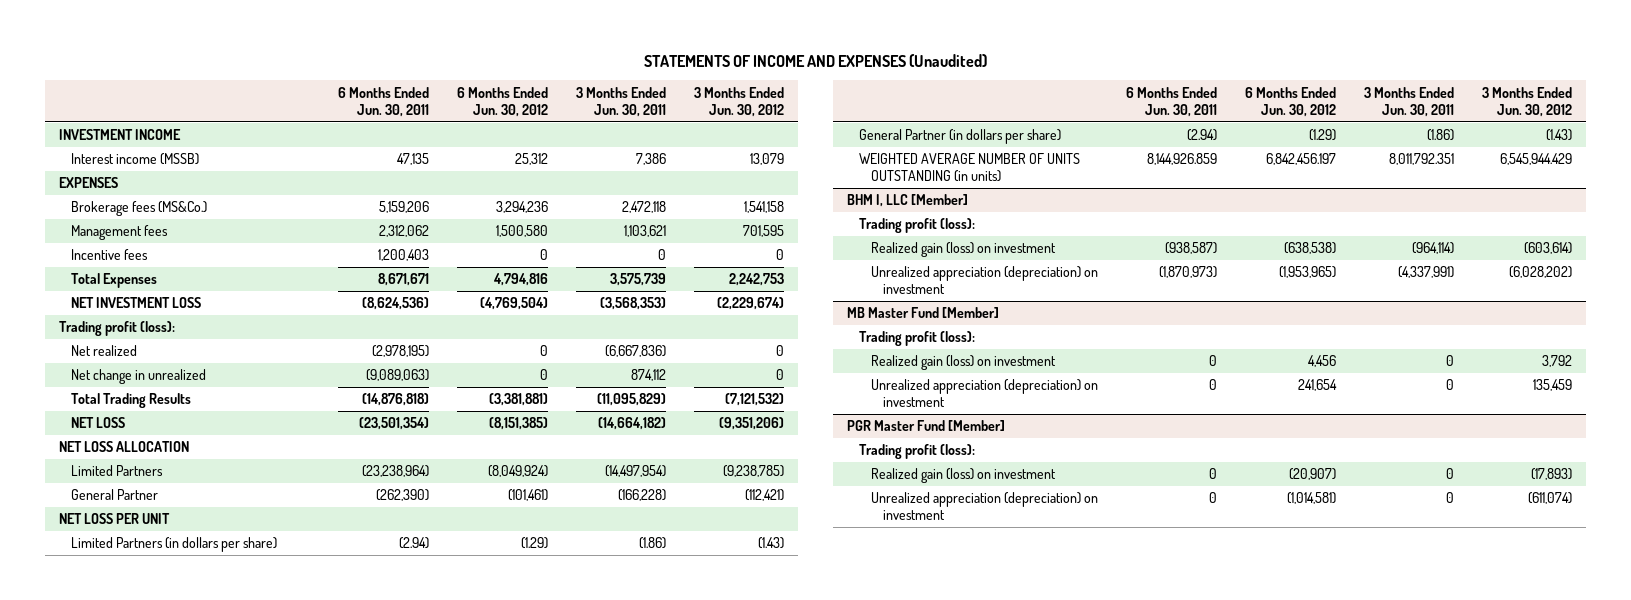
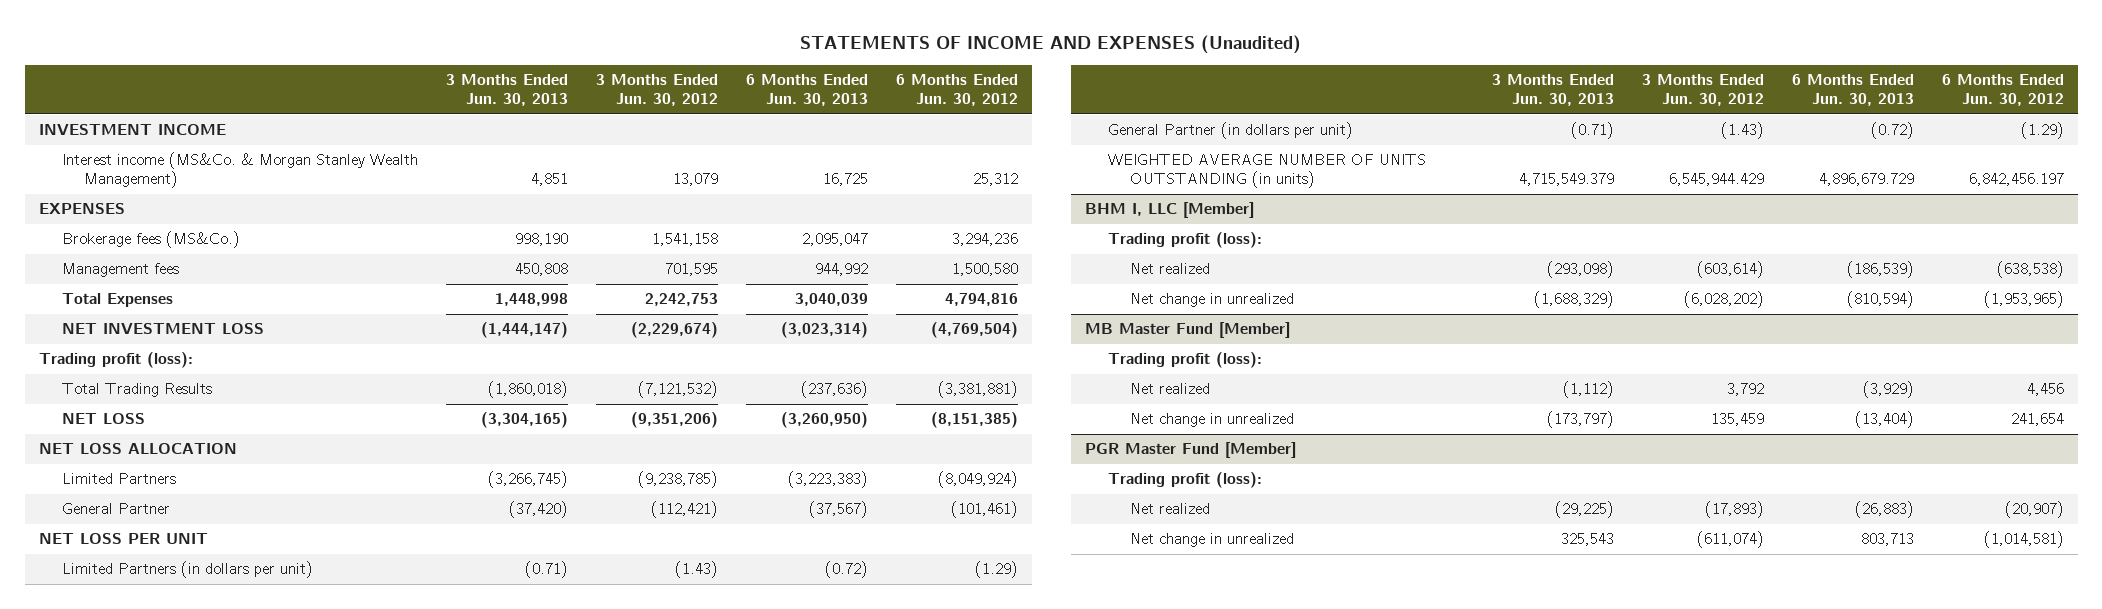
- | 6 Months Ended Jun. 30, 2011 | 6 Months Ended Jun. 30, 2012 | 3 Months Ended Jun. 30, 2011 | 3 Months Ended Jun. 30, 2012
+ | 3 Months Ended Jun. 30, 2013 | 3 Months Ended Jun. 30, 2012 | 6 Months Ended Jun. 30, 2013 | 6 Months Ended Jun. 30, 2012
- Interest income (MSSB) | 47,135 | 25,312 | 7,386 | 13,079
+ Interest income (MS&Co. & Morgan Stanley Wealth Management) | 4,851 | 13,079 | 16,725 | 25,312
- Incentive fees | 1,200,403 | 0 | 0 | 0
- Net realized | (2,978,195) | 0 | (6,667,836) | 0
- Net change in unrealized | (9,089,063) | 0 | 874,112 | 0
- Limited Partners (in dollars per share) | (2.94) | (1.29) | (1.86) | (1.43)
- General Partner (in dollars per share) | (2.94) | (1.29) | (1.86) | (1.43)
+ Limited Partners (in dollars per unit) | (0.71) | (1.43) | (0.72) | (1.29)
+ General Partner (in dollars per unit) | (0.71) | (1.43) | (0.72) | (1.29)
@ BHM I, LLC [Member]
- Realized gain (loss) on investment | (938,587) | (638,538) | (964,114) | (603,614)
- Unrealized appreciation (depreciation) on investment | (1,870,973) | (1,953,965) | (4,337,991) | (6,028,202)
+ Net realized | (293,098) | (603,614) | (186,539) | (638,538)
+ Net change in unrealized | (1,688,329) | (6,028,202) | (810,594) | (1,953,965)
@ MB Master Fund [Member]
- Realized gain (loss) on investment | 0 | 4,456 | 0 | 3,792
- Unrealized appreciation (depreciation) on investment | 0 | 241,654 | 0 | 135,459
+ Net realized | (1,112) | 3,792 | (3,929) | 4,456
+ Net change in unrealized | (173,797) | 135,459 | (13,404) | 241,654
@ PGR Master Fund [Member]
- Realized gain (loss) on investment | 0 | (20,907) | 0 | (17,893)
- Unrealized appreciation (depreciation) on investment | 0 | (1,014,581) | 0 | (611,074)
+ Net realized | (29,225) | (17,893) | (26,883) | (20,907)
+ Net change in unrealized | 325,543 | (611,074) | 803,713 | (1,014,581)

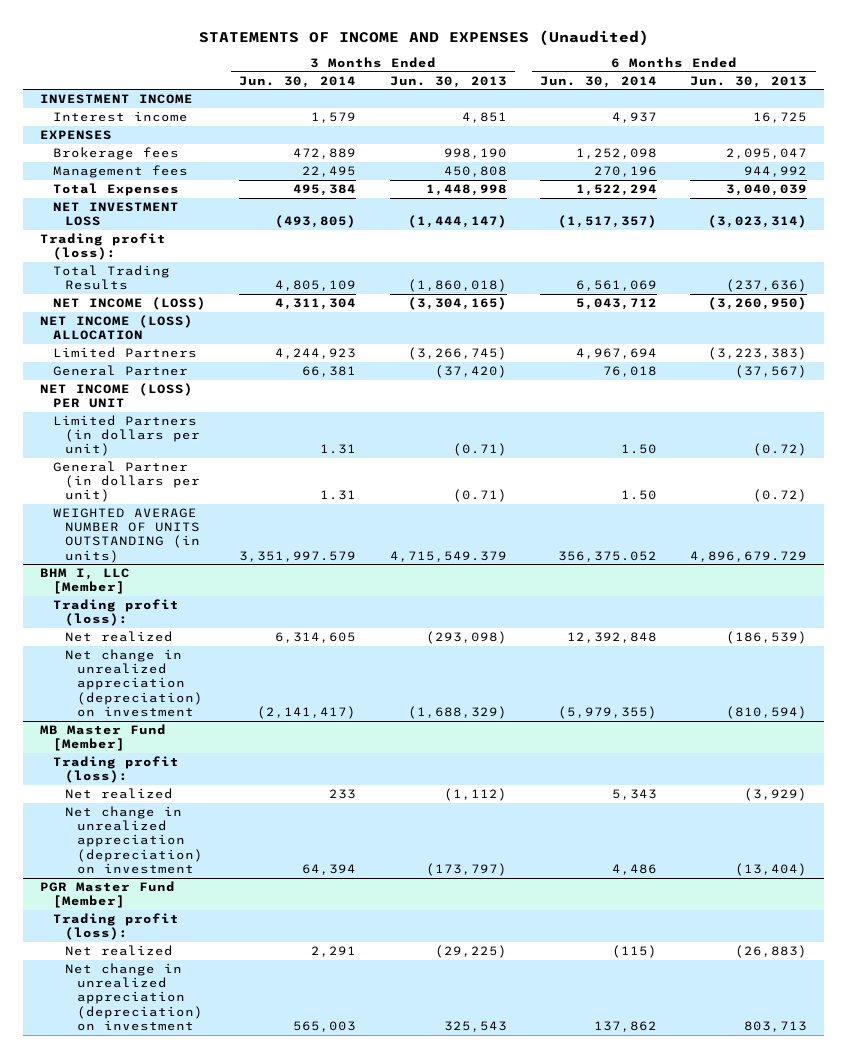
- | 3 Months Ended Jun. 30, 2013 | 3 Months Ended Jun. 30, 2012 | 6 Months Ended Jun. 30, 2013 | 6 Months Ended Jun. 30, 2012
+ | 3 Months Ended Jun. 30, 2014 | 3 Months Ended Jun. 30, 2013 | 6 Months Ended Jun. 30, 2014 | 6 Months Ended Jun. 30, 2013
- Interest income (MS&Co. & Morgan Stanley Wealth Management) | 4,851 | 13,079 | 16,725 | 25,312
+ Interest income | 1,579 | 4,851 | 4,937 | 16,725
- Brokerage fees (MS&Co.) | 998,190 | 1,541,158 | 2,095,047 | 3,294,236
+ Brokerage fees | 472,889 | 998,190 | 1,252,098 | 2,095,047
- NET LOSS | (3,304,165) | (9,351,206) | (3,260,950) | (8,151,385)
- NET LOSS ALLOCATION
+ NET INCOME (LOSS) | 4,311,304 | (3,304,165) | 5,043,712 | (3,260,950)
+ NET INCOME (LOSS) ALLOCATION
- NET LOSS PER UNIT
+ NET INCOME (LOSS) PER UNIT
@ BHM I, LLC [Member]
- Net change in unrealized | (1,688,329) | (6,028,202) | (810,594) | (1,953,965)
+ Net change in unrealized appreciation (depreciation) on investment | (2,141,417) | (1,688,329) | (5,979,355) | (810,594)
@ MB Master Fund [Member]
- Net change in unrealized | (173,797) | 135,459 | (13,404) | 241,654
+ Net change in unrealized appreciation (depreciation) on investment | 64,394 | (173,797) | 4,486 | (13,404)
@ PGR Master Fund [Member]
- Net change in unrealized | 325,543 | (611,074) | 803,713 | (1,014,581)
+ Net change in unrealized appreciation (depreciation) on investment | 565,003 | 325,543 | 137,862 | 803,713

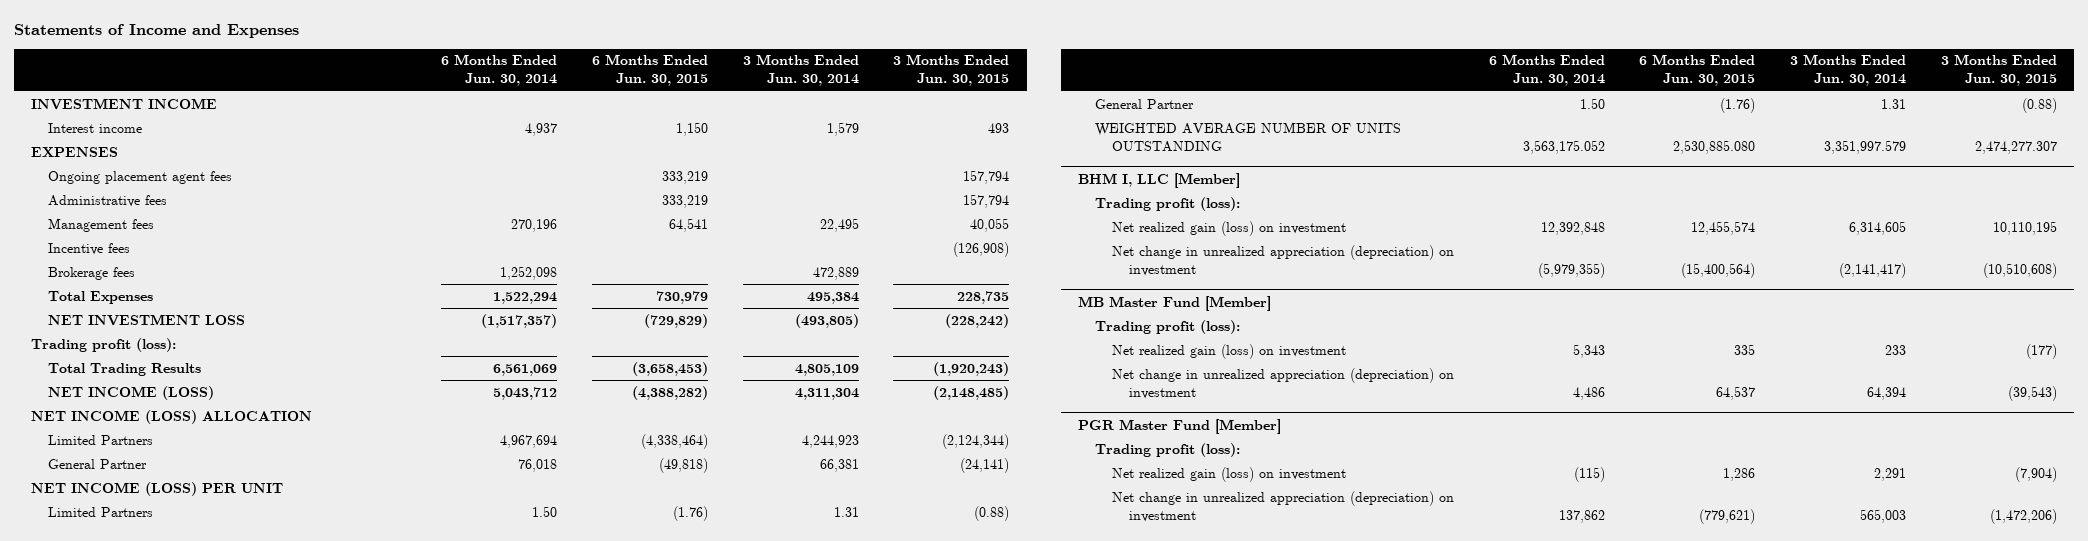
- STATEMENTS OF INCOME AND EXPENSES (Unaudited)
+ Statements of Income and Expenses
- | 3 Months Ended Jun. 30, 2014 | 3 Months Ended Jun. 30, 2013 | 6 Months Ended Jun. 30, 2014 | 6 Months Ended Jun. 30, 2013
+ | 6 Months Ended Jun. 30, 2014 | 6 Months Ended Jun. 30, 2015 | 3 Months Ended Jun. 30, 2014 | 3 Months Ended Jun. 30, 2015
+ Ongoing placement agent fees | | 333,219 | | 157,794
+ Administrative fees | | 333,219 | | 157,794
+ Incentive fees | | | | (126,908)
moved down: Brokerage fees | 1,252,098 | | 472,889 |
- Limited Partners (in dollars per unit) | 1.31 | (0.71) | 1.50 | (0.72)
- General Partner (in dollars per unit) | 1.31 | (0.71) | 1.50 | (0.72)
- WEIGHTED AVERAGE NUMBER OF UNITS OUTSTANDING (in units) | 3,351,997.579 | 4,715,549.379 | 356,375.052 | 4,896,679.729
+ Limited Partners | 1.50 | (1.76) | 1.31 | (0.88)
+ General Partner | 1.50 | (1.76) | 1.31 | (0.88)
+ WEIGHTED AVERAGE NUMBER OF UNITS OUTSTANDING | 3,563,175.052 | 2,530,885.080 | 3,351,997.579 | 2,474,277.307
@ BHM I, LLC [Member]
- Net realized | 6,314,605 | (293,098) | 12,392,848 | (186,539)
+ Net realized gain (loss) on investment | 12,392,848 | 12,455,574 | 6,314,605 | 10,110,195
@ MB Master Fund [Member]
- Net realized | 233 | (1,112) | 5,343 | (3,929)
+ Net realized gain (loss) on investment | 5,343 | 335 | 233 | (177)
@ PGR Master Fund [Member]
- Net realized | 2,291 | (29,225) | (115) | (26,883)
+ Net realized gain (loss) on investment | (115) | 1,286 | 2,291 | (7,904)

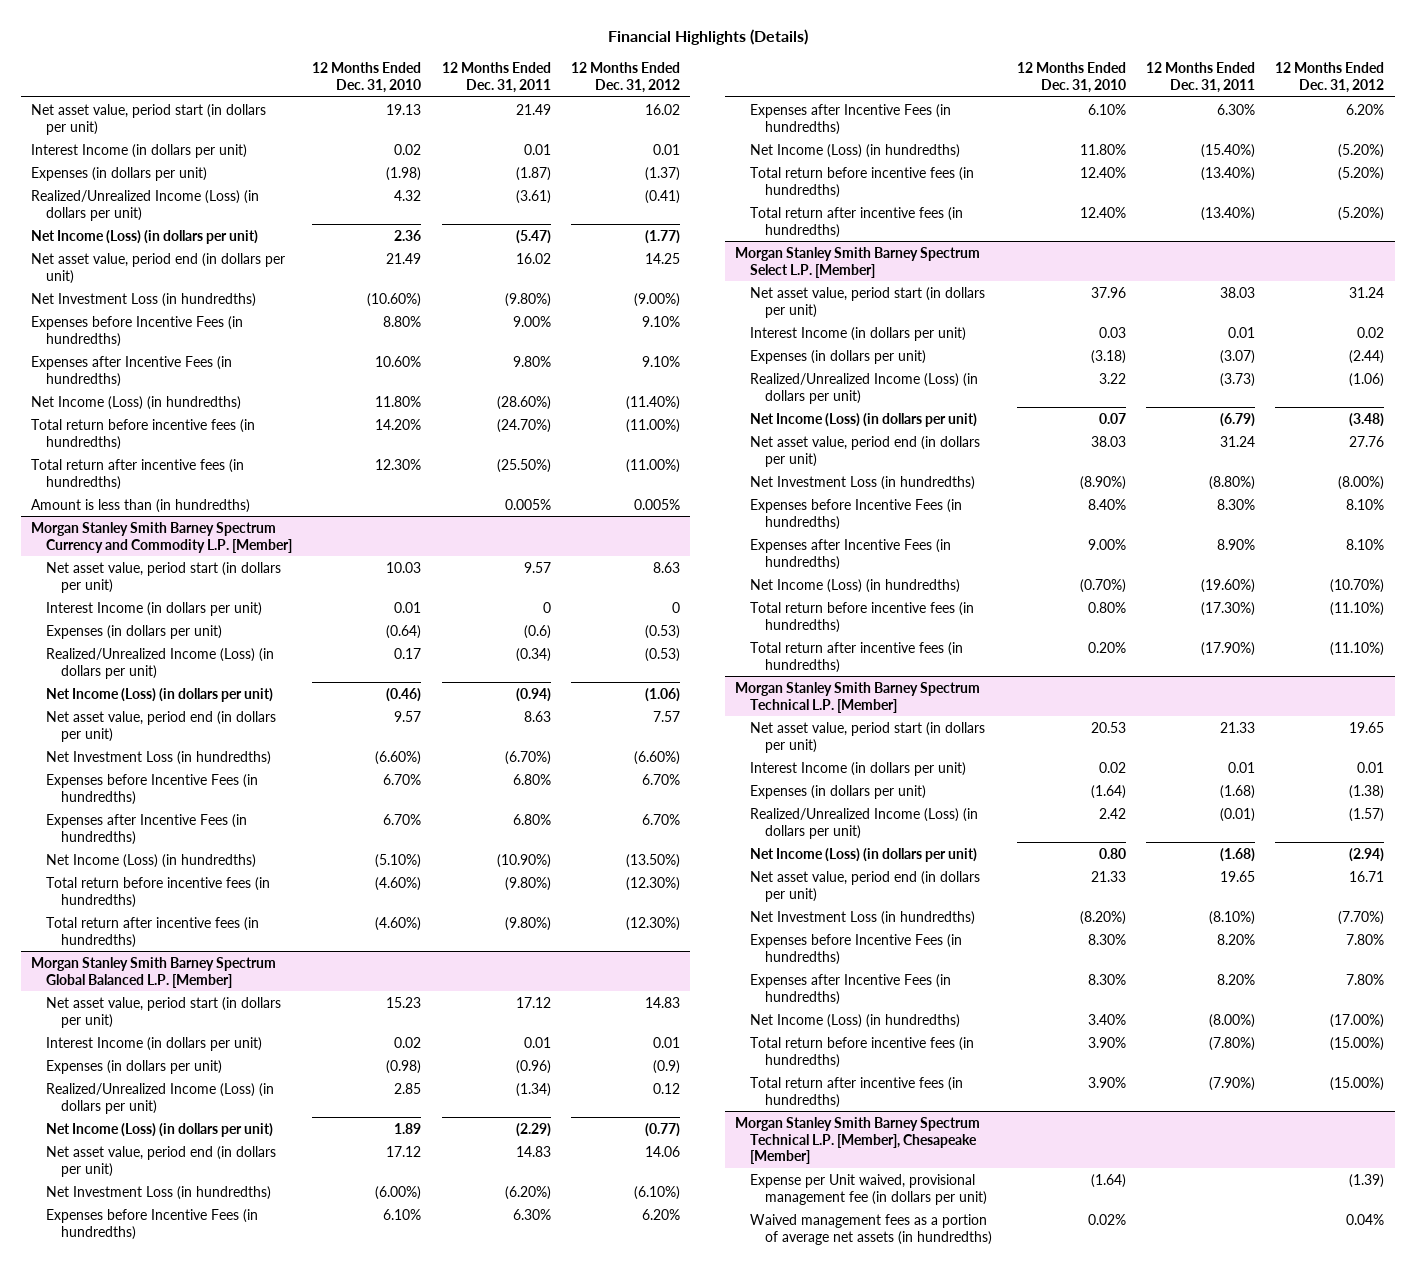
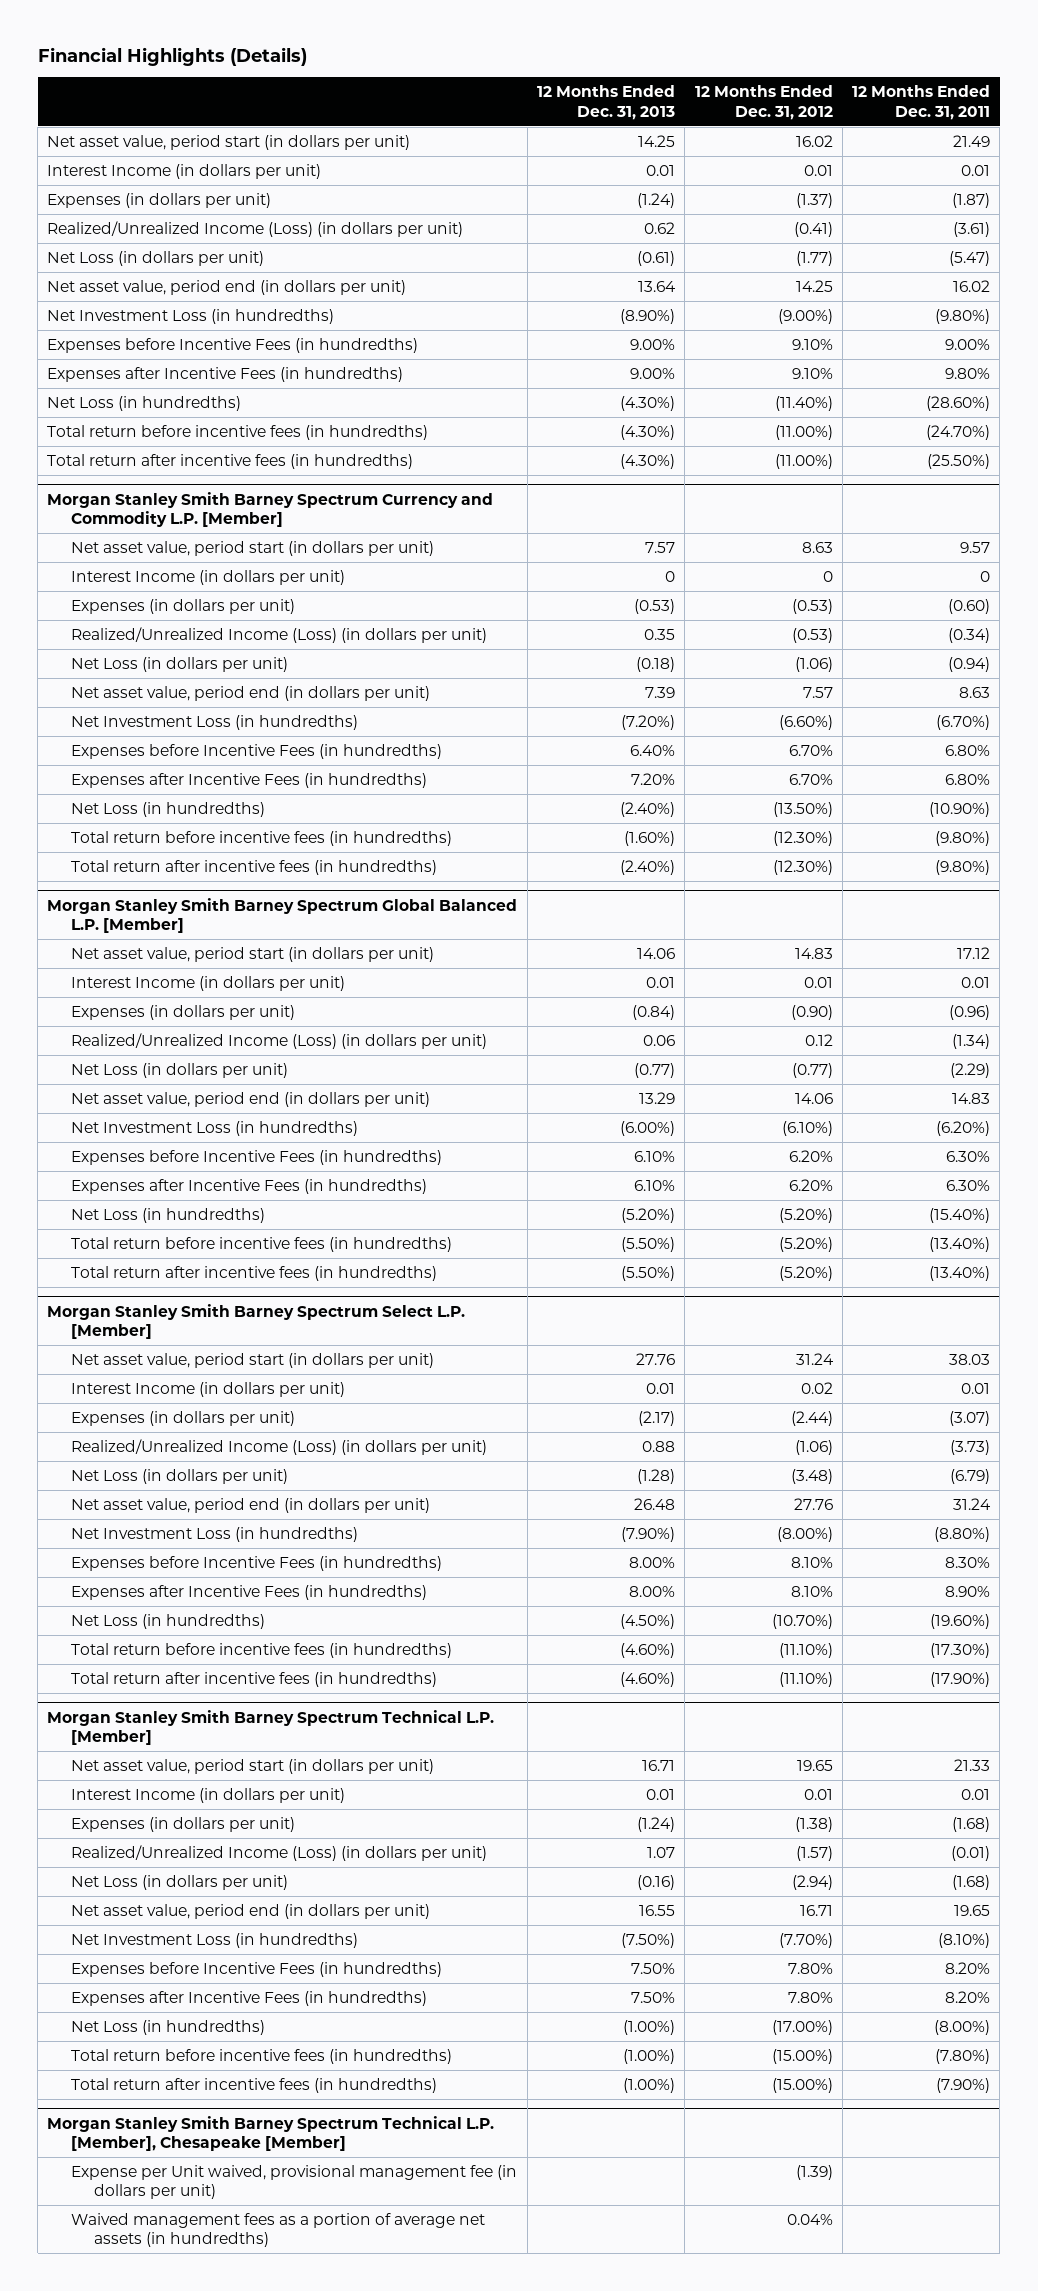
- | 12 Months Ended Dec. 31, 2010 | 12 Months Ended Dec. 31, 2011 | 12 Months Ended Dec. 31, 2012
+ | 12 Months Ended Dec. 31, 2013 | 12 Months Ended Dec. 31, 2012 | 12 Months Ended Dec. 31, 2011
- Net Income (Loss) (in dollars per unit) | 2.36 | (5.47) | (1.77)
+ Net Loss (in dollars per unit) | (0.61) | (1.77) | (5.47)
- Net Income (Loss) (in hundredths) | 11.80% | (28.60%) | (11.40%)
+ Net Loss (in hundredths) | (4.30%) | (11.40%) | (28.60%)
- Amount is less than (in hundredths) | | 0.005% | 0.005%
@ Morgan Stanley Smith Barney Spectrum Currency and Commodity L.P. [Member]
- Expenses (in dollars per unit) | (0.64) | (0.6) | (0.53)
+ Expenses (in dollars per unit) | (0.53) | (0.53) | (0.60)
- Net Income (Loss) (in dollars per unit) | (0.46) | (0.94) | (1.06)
+ Net Loss (in dollars per unit) | (0.18) | (1.06) | (0.94)
- Net Income (Loss) (in hundredths) | (5.10%) | (10.90%) | (13.50%)
+ Net Loss (in hundredths) | (2.40%) | (13.50%) | (10.90%)
@ Morgan Stanley Smith Barney Spectrum Global Balanced L.P. [Member]
- Expenses (in dollars per unit) | (0.98) | (0.96) | (0.9)
+ Expenses (in dollars per unit) | (0.84) | (0.90) | (0.96)
- Net Income (Loss) (in dollars per unit) | 1.89 | (2.29) | (0.77)
+ Net Loss (in dollars per unit) | (0.77) | (0.77) | (2.29)
- Net Income (Loss) (in hundredths) | 11.80% | (15.40%) | (5.20%)
+ Net Loss (in hundredths) | (5.20%) | (5.20%) | (15.40%)
@ Morgan Stanley Smith Barney Spectrum Select L.P. [Member]
- Net Income (Loss) (in dollars per unit) | 0.07 | (6.79) | (3.48)
+ Net Loss (in dollars per unit) | (1.28) | (3.48) | (6.79)
- Net Income (Loss) (in hundredths) | (0.70%) | (19.60%) | (10.70%)
+ Net Loss (in hundredths) | (4.50%) | (10.70%) | (19.60%)
@ Morgan Stanley Smith Barney Spectrum Technical L.P. [Member]
- Net Income (Loss) (in dollars per unit) | 0.80 | (1.68) | (2.94)
+ Net Loss (in dollars per unit) | (0.16) | (2.94) | (1.68)
- Net Income (Loss) (in hundredths) | 3.40% | (8.00%) | (17.00%)
+ Net Loss (in hundredths) | (1.00%) | (17.00%) | (8.00%)

